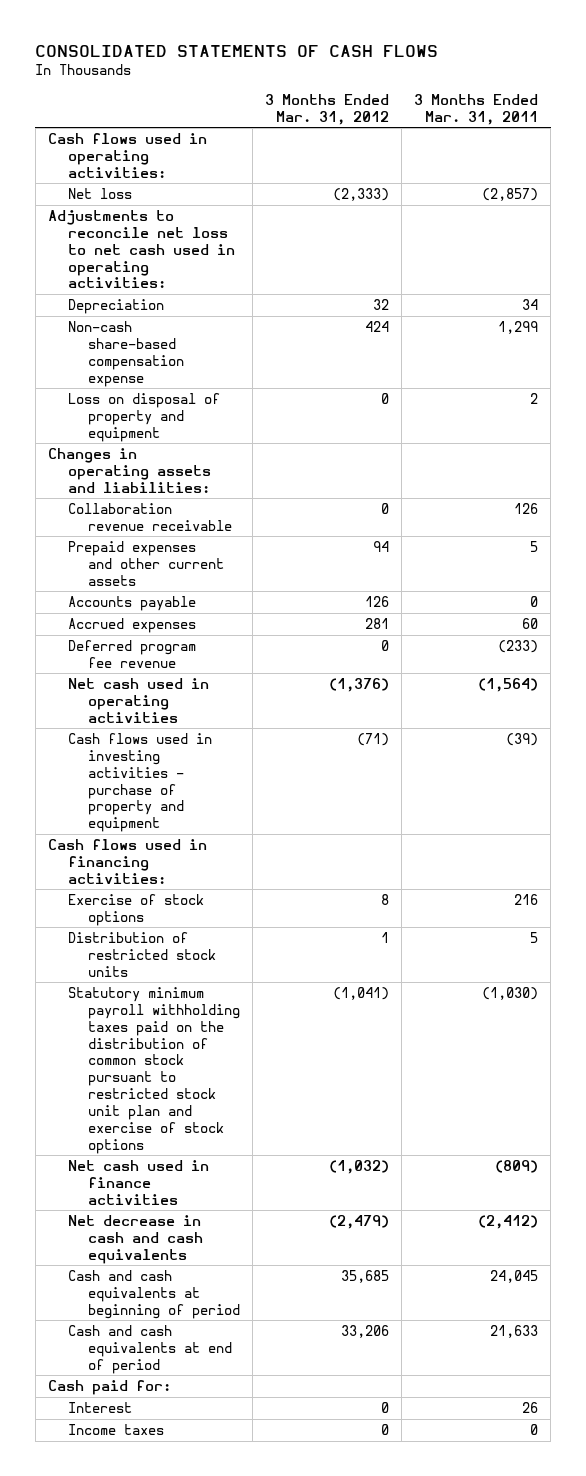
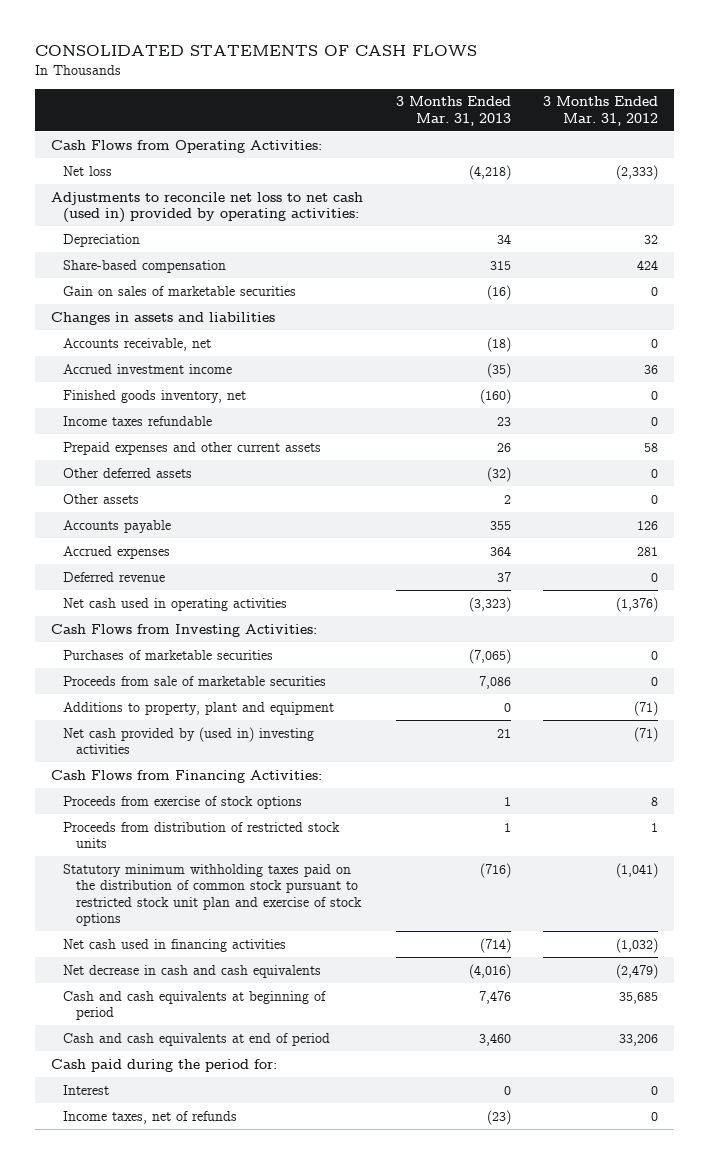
- | 3 Months Ended Mar. 31, 2012 | 3 Months Ended Mar. 31, 2011
+ | 3 Months Ended Mar. 31, 2013 | 3 Months Ended Mar. 31, 2012
- Cash flows used in operating activities:
+ Cash Flows from Operating Activities:
- Adjustments to reconcile net loss to net cash used in operating activities:
+ Adjustments to reconcile net loss to net cash (used in) provided by operating activities:
- Non-cash share-based compensation expense | 424 | 1,299
- Loss on disposal of property and equipment | 0 | 2
- Changes in operating assets and liabilities:
- Collaboration revenue receivable | 0 | 126
- Prepaid expenses and other current assets | 94 | 5
+ Share-based compensation | 315 | 424
+ Gain on sales of marketable securities | (16) | 0
+ Changes in assets and liabilities
+ Accounts receivable, net | (18) | 0
+ Accrued investment income | (35) | 36
+ Finished goods inventory, net | (160) | 0
+ Income taxes refundable | 23 | 0
+ Prepaid expenses and other current assets | 26 | 58
+ Other deferred assets | (32) | 0
+ Other assets | 2 | 0
- Deferred program fee revenue | 0 | (233)
+ Deferred revenue | 37 | 0
- Cash flows used in investing activities - purchase of property and equipment | (71) | (39)
- Cash flows used in financing activities:
- Exercise of stock options | 8 | 216
- Distribution of restricted stock units | 1 | 5
- Statutory minimum payroll withholding taxes paid on the distribution of common stock pursuant to restricted stock unit plan and exercise of stock options | (1,041) | (1,030)
- Net cash used in finance activities | (1,032) | (809)
+ Cash Flows from Investing Activities:
+ Purchases of marketable securities | (7,065) | 0
+ Proceeds from sale of marketable securities | 7,086 | 0
+ Additions to property, plant and equipment | 0 | (71)
+ Net cash provided by (used in) investing activities | 21 | (71)
+ Cash Flows from Financing Activities:
+ Proceeds from exercise of stock options | 1 | 8
+ Proceeds from distribution of restricted stock units | 1 | 1
+ Statutory minimum withholding taxes paid on the distribution of common stock pursuant to restricted stock unit plan and exercise of stock options | (716) | (1,041)
+ Net cash used in financing activities | (714) | (1,032)
- Cash paid for:
+ Cash paid during the period for:
- Income taxes | 0 | 0
+ Income taxes, net of refunds | (23) | 0

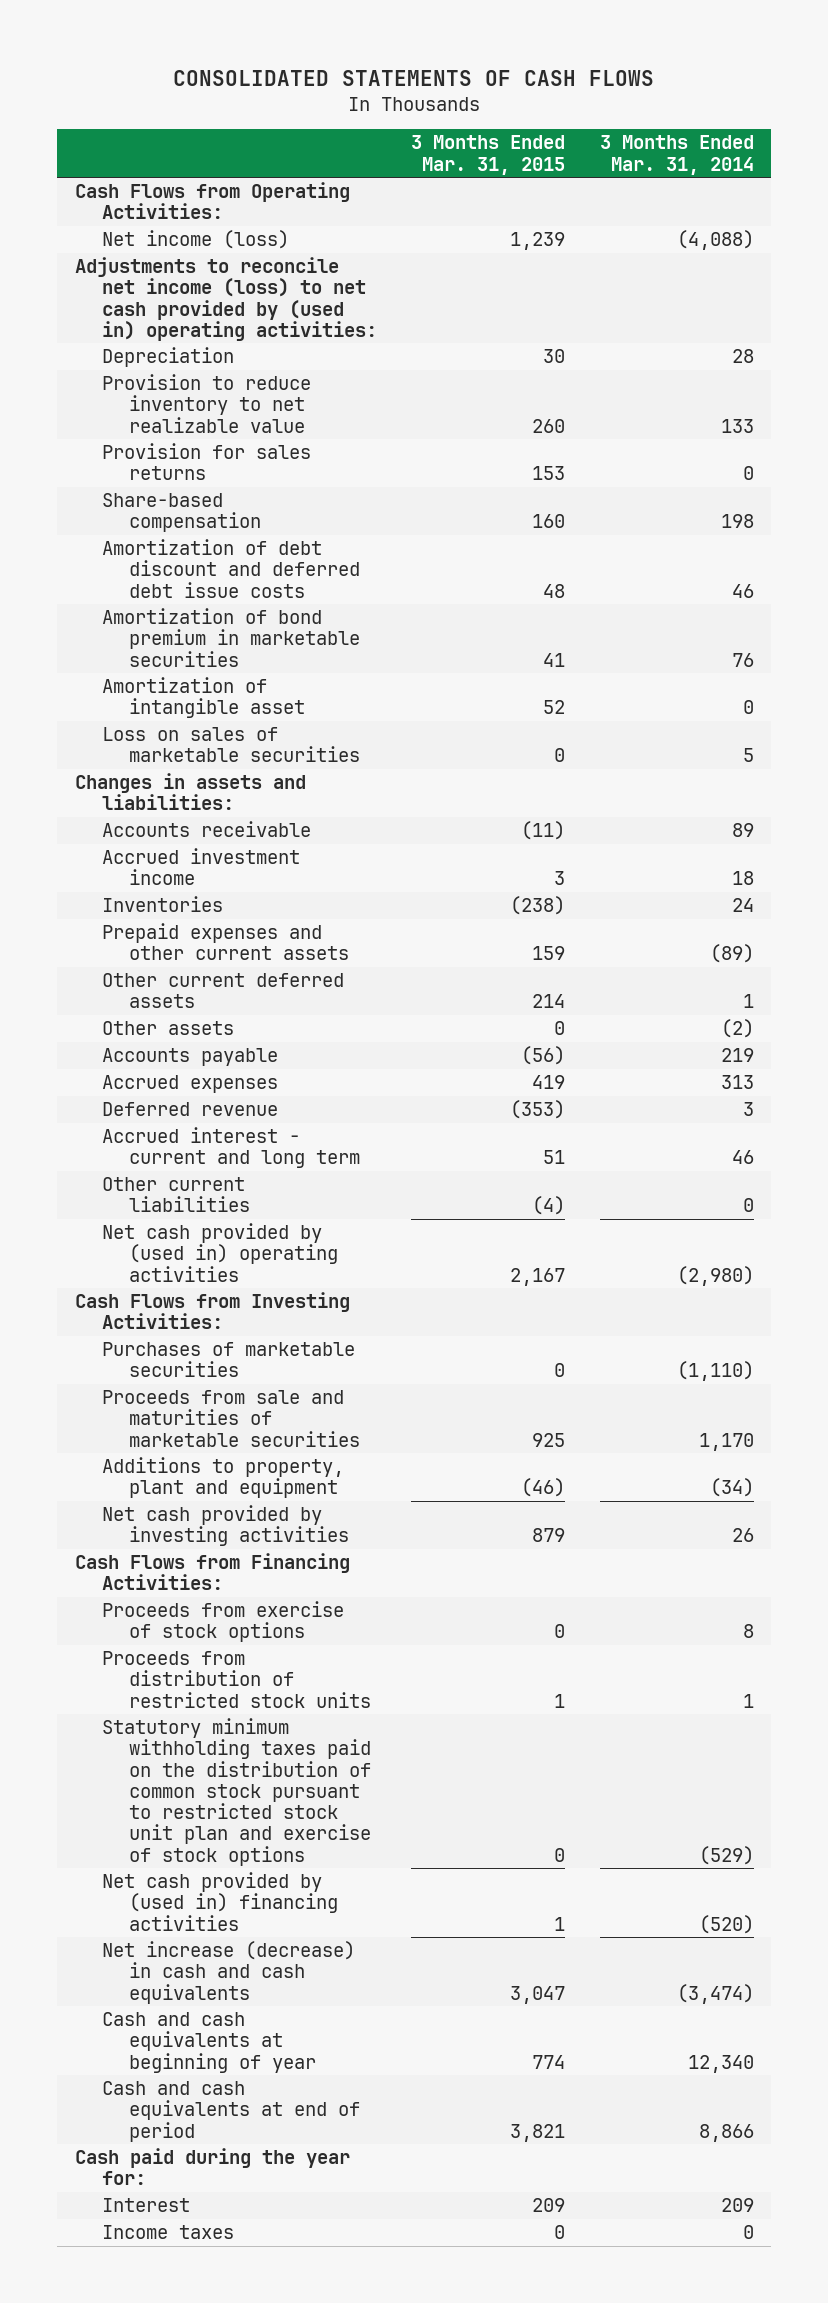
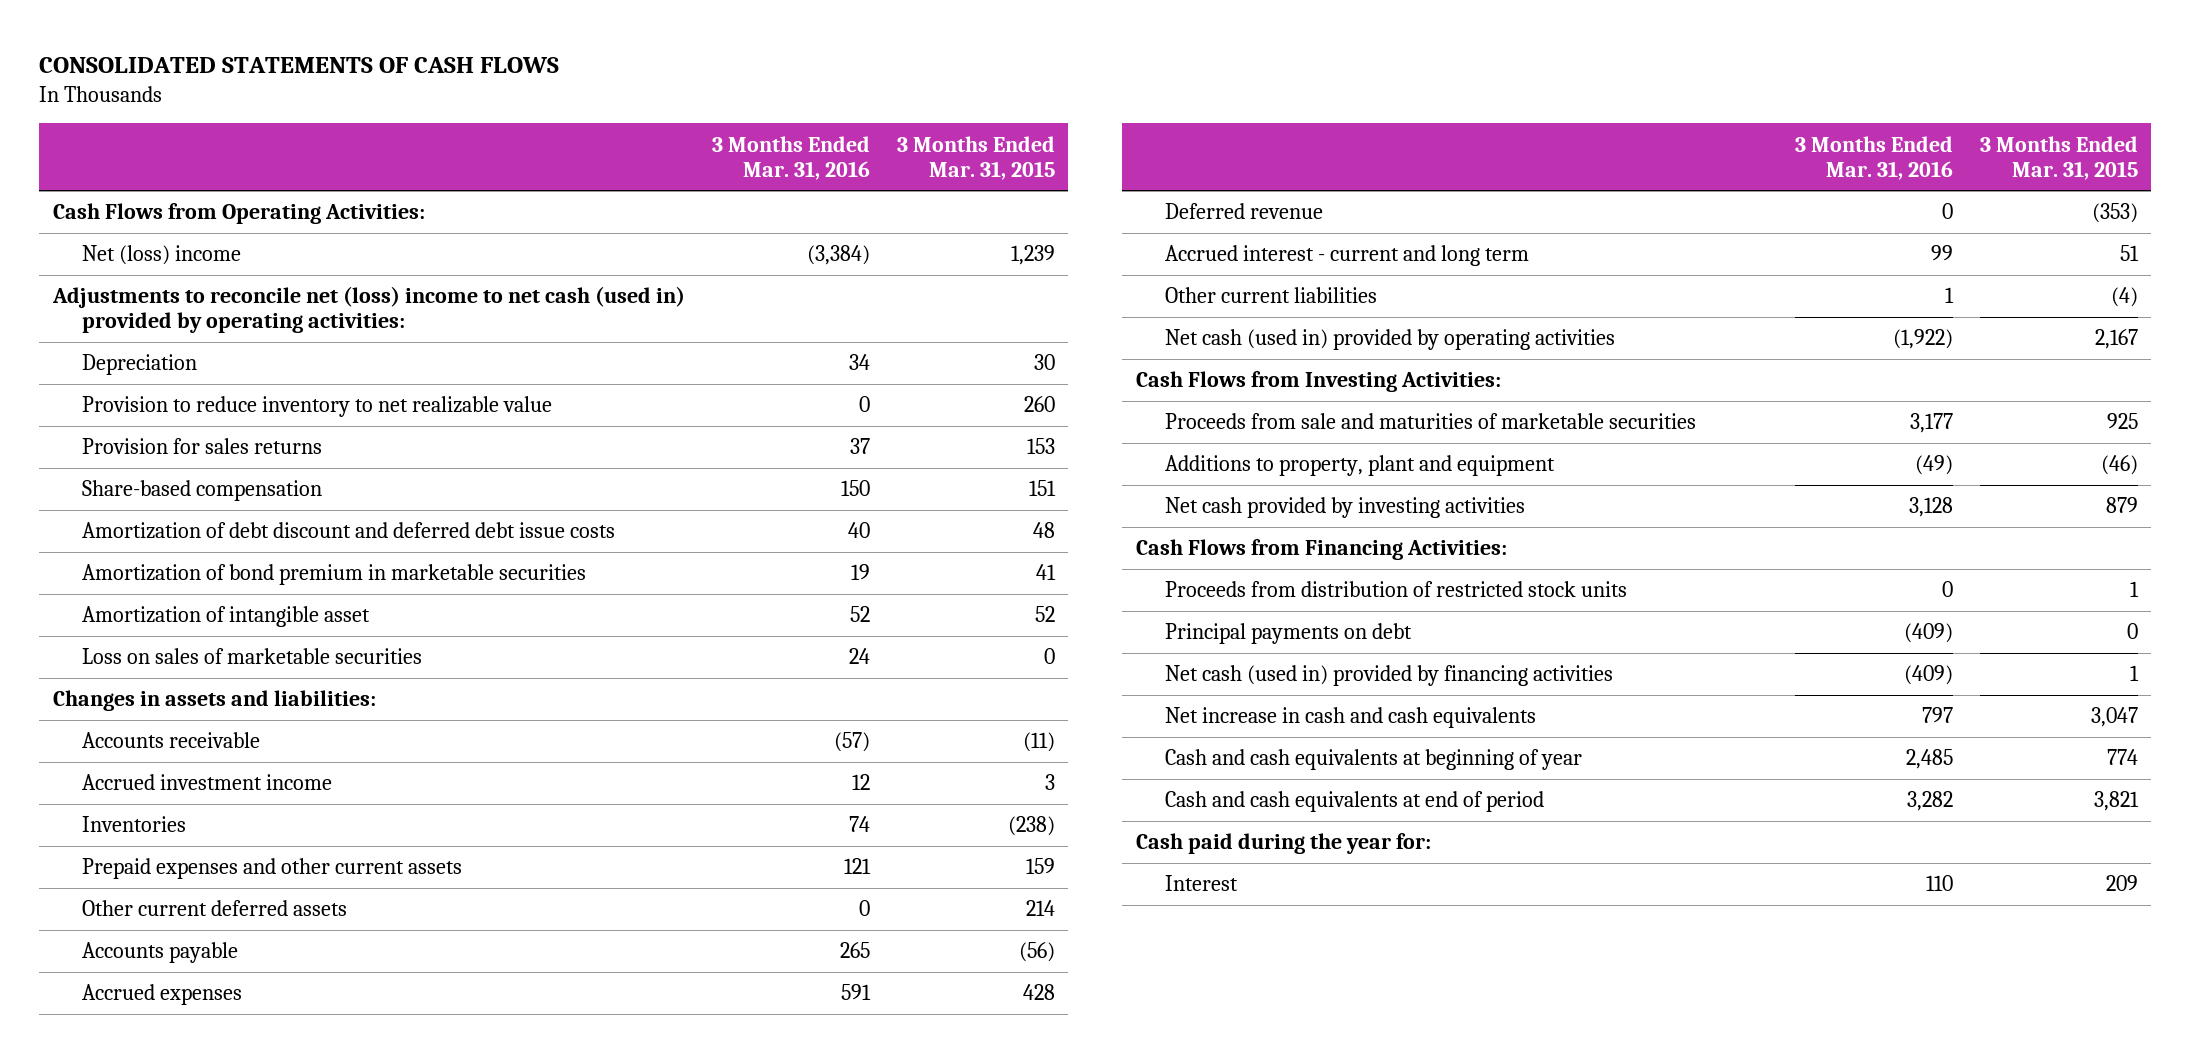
- | 3 Months Ended Mar. 31, 2015 | 3 Months Ended Mar. 31, 2014
+ | 3 Months Ended Mar. 31, 2016 | 3 Months Ended Mar. 31, 2015
- Net income (loss) | 1,239 | (4,088)
- Adjustments to reconcile net income (loss) to net cash provided by (used in) operating activities:
+ Net (loss) income | (3,384) | 1,239
+ Adjustments to reconcile net (loss) income to net cash (used in) provided by operating activities:
- Share-based compensation | 160 | 198
+ Share-based compensation | 150 | 151
- Other assets | 0 | (2)
- Accrued expenses | 419 | 313
+ Accrued expenses | 591 | 428
- Net cash provided by (used in) operating activities | 2,167 | (2,980)
+ Net cash (used in) provided by operating activities | (1,922) | 2,167
- Purchases of marketable securities | 0 | (1,110)
- Proceeds from exercise of stock options | 0 | 8
- Statutory minimum withholding taxes paid on the distribution of common stock pursuant to restricted stock unit plan and exercise of stock options | 0 | (529)
- Net cash provided by (used in) financing activities | 1 | (520)
- Net increase (decrease) in cash and cash equivalents | 3,047 | (3,474)
+ Principal payments on debt | (409) | 0
+ Net cash (used in) provided by financing activities | (409) | 1
+ Net increase in cash and cash equivalents | 797 | 3,047
- Income taxes | 0 | 0

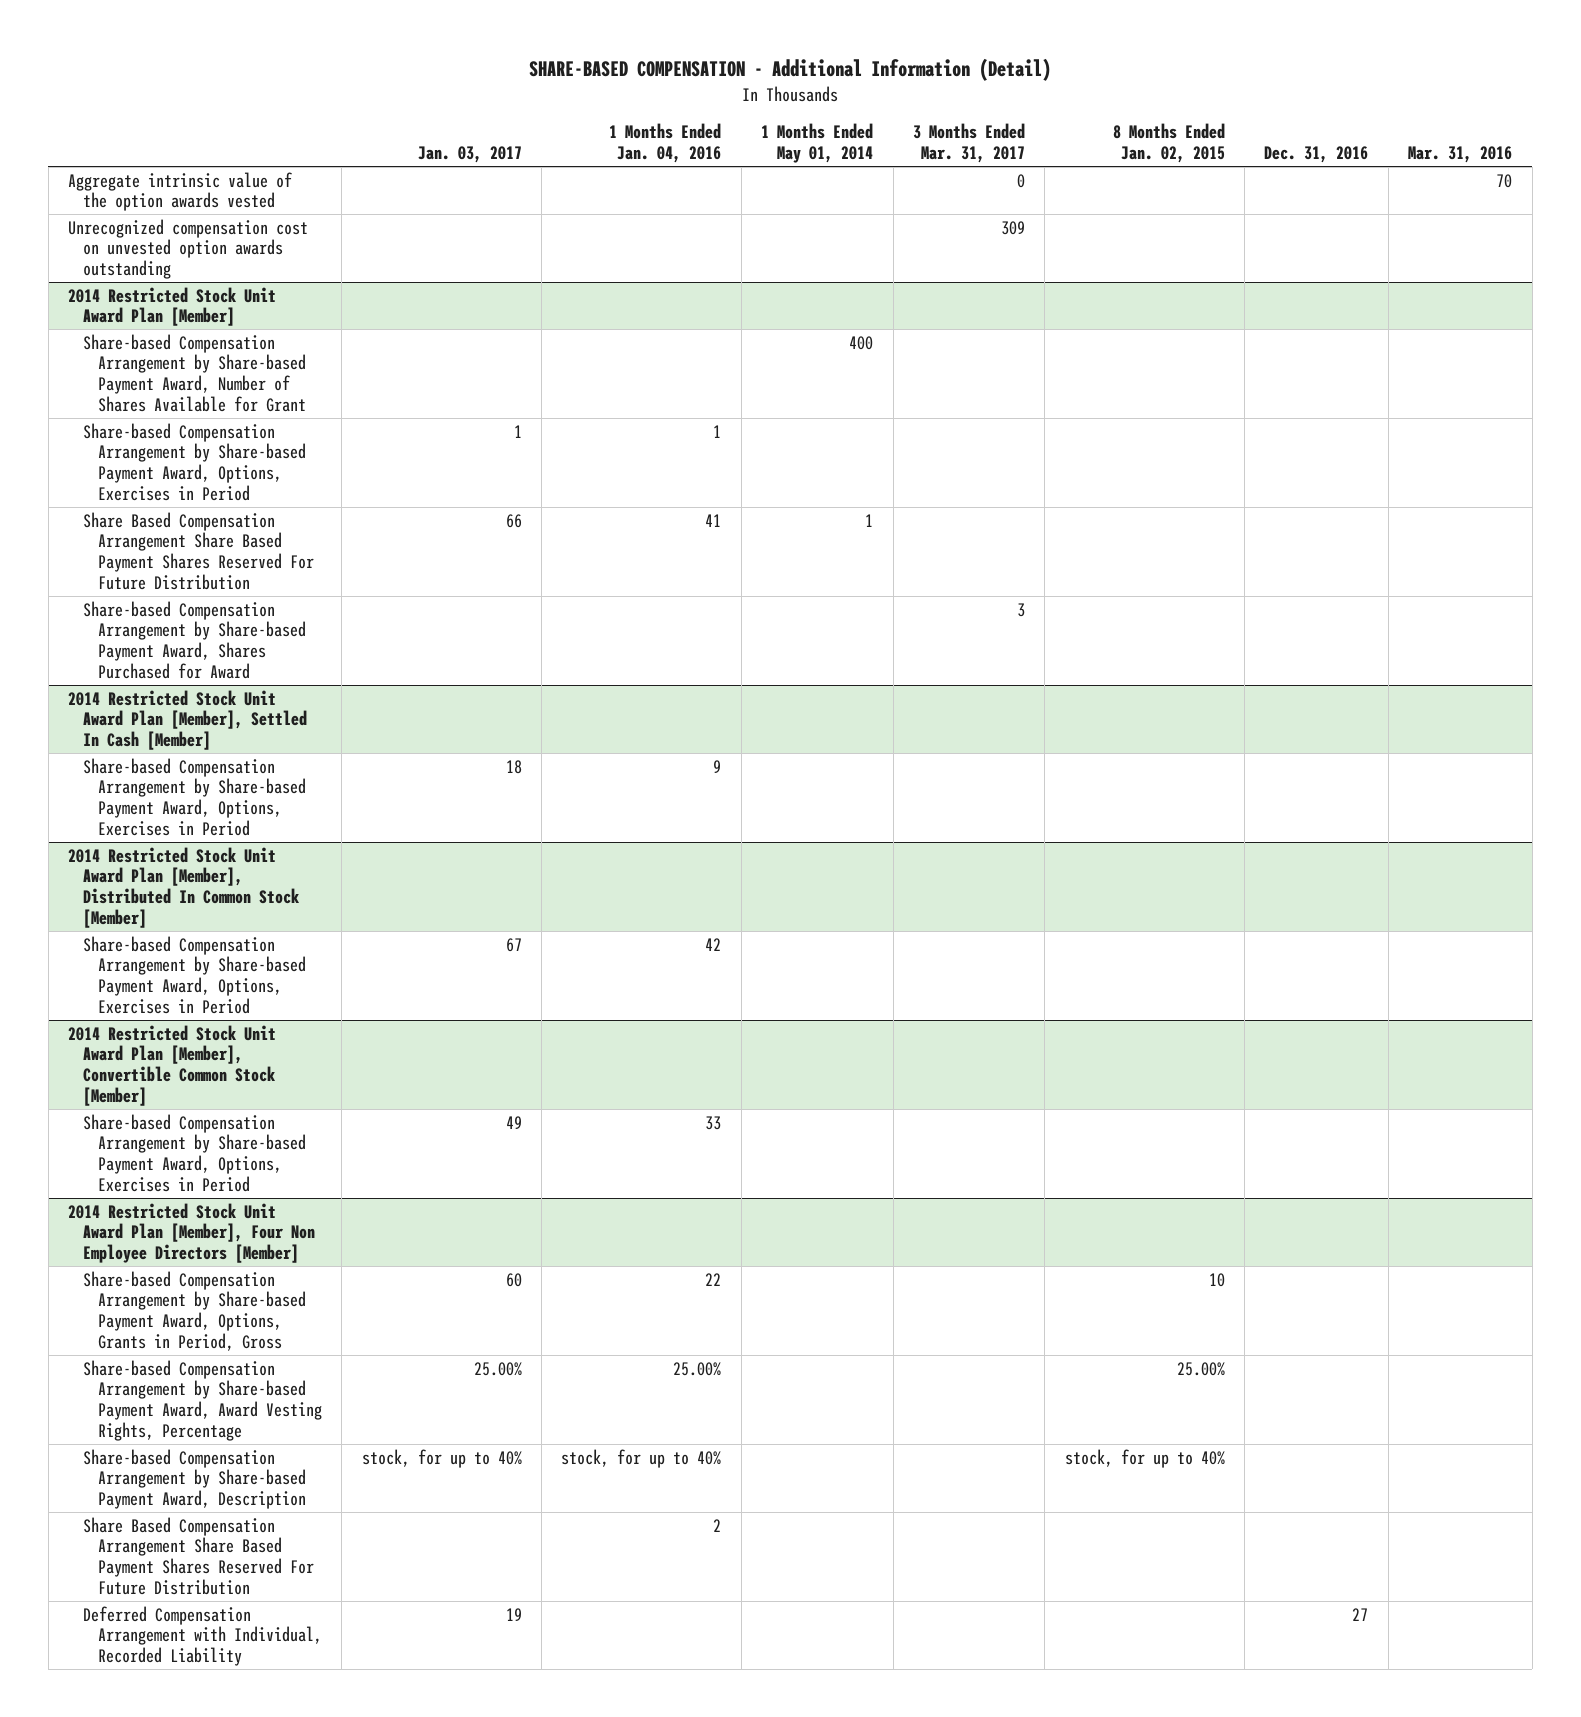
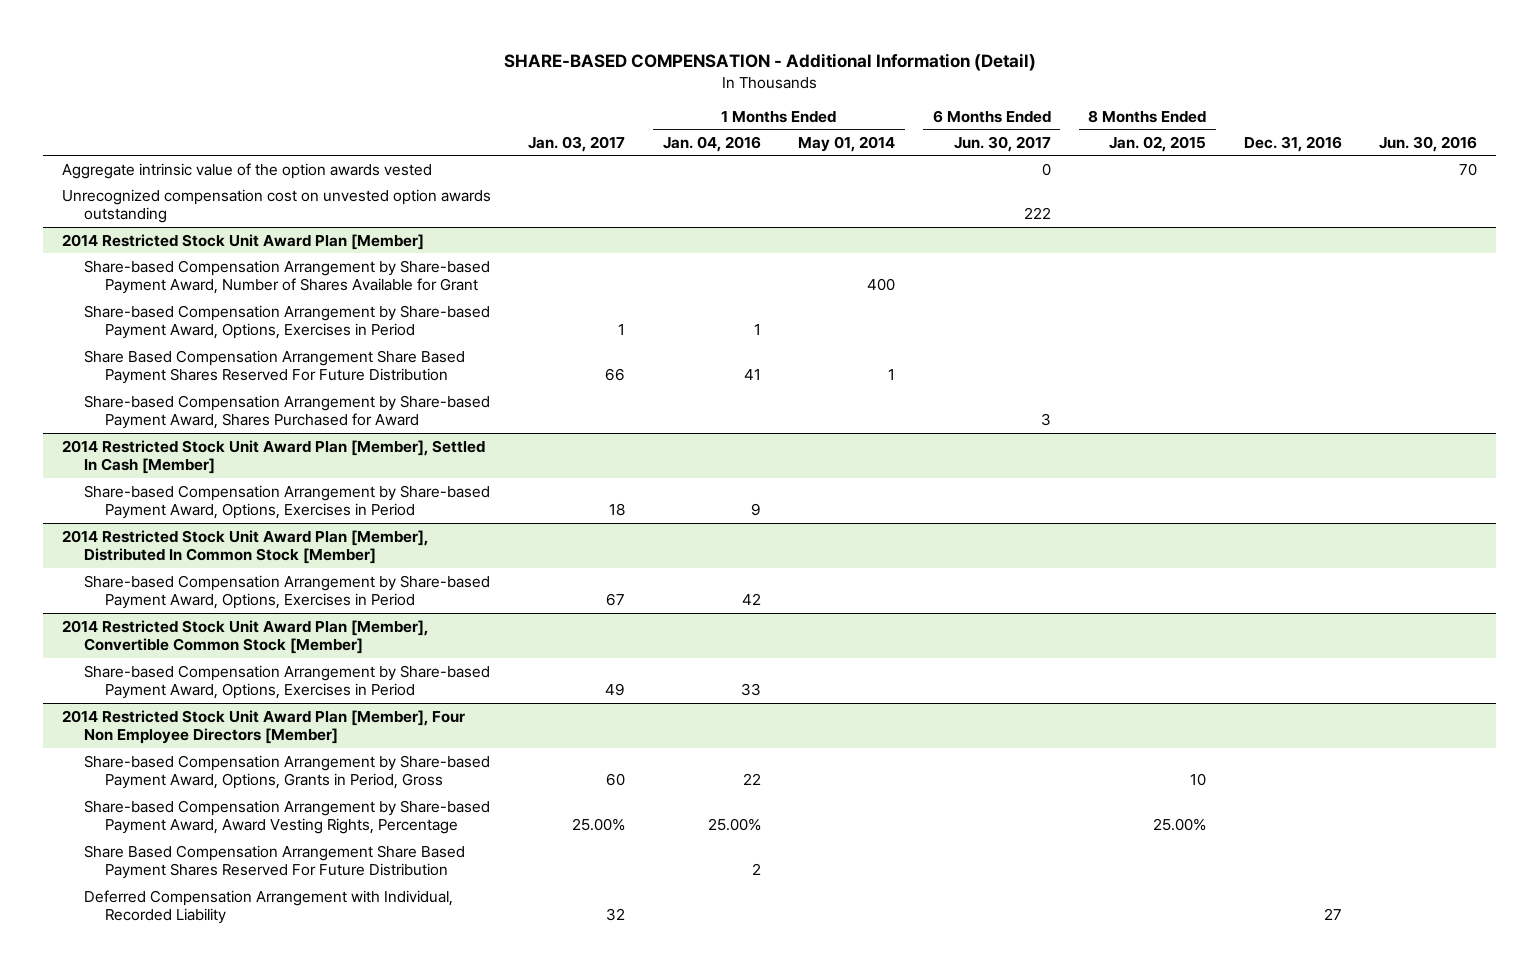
- | Jan. 03, 2017 | 1 Months Ended Jan. 04, 2016 | 1 Months Ended May 01, 2014 | 3 Months Ended Mar. 31, 2017 | 8 Months Ended Jan. 02, 2015 | Dec. 31, 2016 | Mar. 31, 2016
+ | Jan. 03, 2017 | 1 Months Ended Jan. 04, 2016 | 1 Months Ended May 01, 2014 | 6 Months Ended Jun. 30, 2017 | 8 Months Ended Jan. 02, 2015 | Dec. 31, 2016 | Jun. 30, 2016
@ 2014 Restricted Stock Unit Award Plan [Member], Four Non Employee Directors [Member]
- Share-based Compensation Arrangement by Share-based Payment Award, Description | stock, for up to 40% | stock, for up to 40% | | | stock, for up to 40% | |
- Deferred Compensation Arrangement with Individual, Recorded Liability | 19 | | | | | 27 |
+ Deferred Compensation Arrangement with Individual, Recorded Liability | 32 | | | | | 27 |

